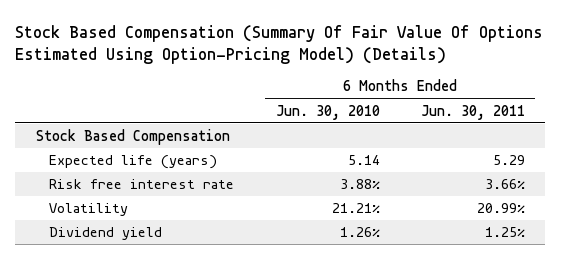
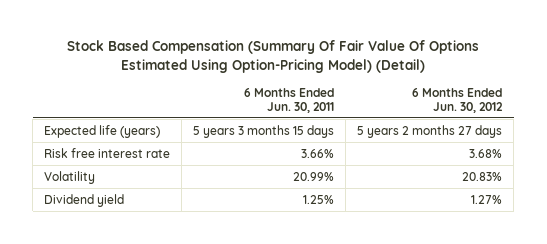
- Stock Based Compensation (Summary Of Fair Value Of Options Estimated Using Option-Pricing Model) (Details)
+ Stock Based Compensation (Summary Of Fair Value Of Options Estimated Using Option-Pricing Model) (Detail)
- | 6 Months Ended Jun. 30, 2010 | 6 Months Ended Jun. 30, 2011
+ | 6 Months Ended Jun. 30, 2011 | 6 Months Ended Jun. 30, 2012
- Stock Based Compensation
- Expected life (years) | 5.14 | 5.29
+ Expected life (years) | 5 years 3 months 15 days | 5 years 2 months 27 days

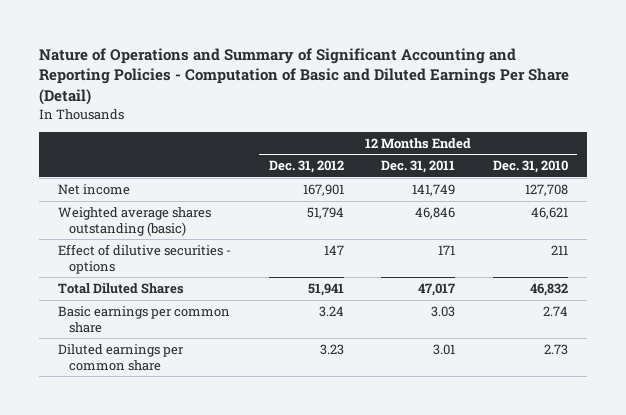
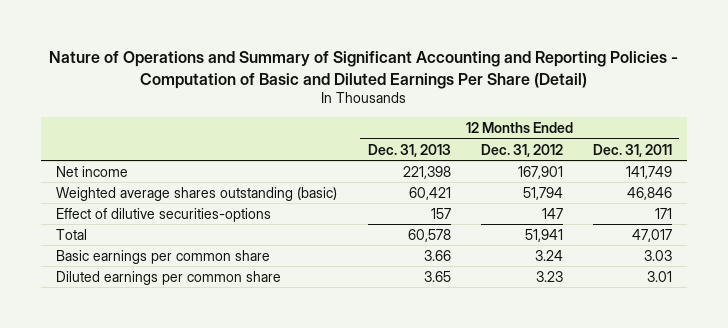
- | 12 Months Ended Dec. 31, 2012 | 12 Months Ended Dec. 31, 2011 | 12 Months Ended Dec. 31, 2010
+ | 12 Months Ended Dec. 31, 2013 | 12 Months Ended Dec. 31, 2012 | 12 Months Ended Dec. 31, 2011
- Effect of dilutive securities - options | 147 | 171 | 211
- Total Diluted Shares | 51,941 | 47,017 | 46,832
+ Effect of dilutive securities-options | 157 | 147 | 171
+ Total | 60,578 | 51,941 | 47,017

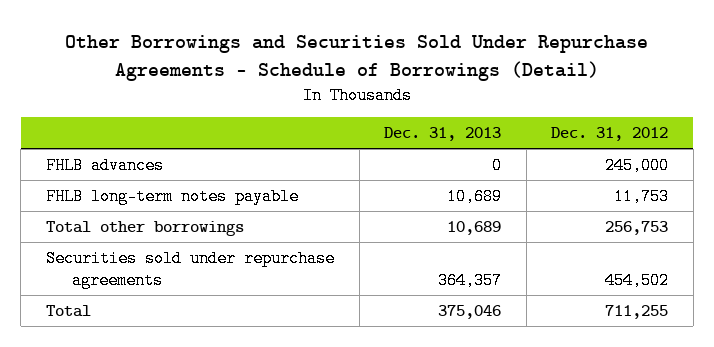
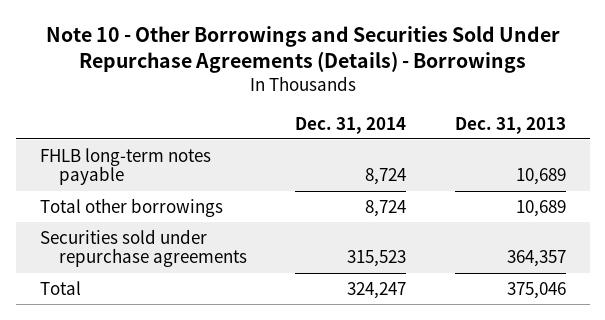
- Other Borrowings and Securities Sold Under Repurchase Agreements - Schedule of Borrowings (Detail)
+ Note 10 - Other Borrowings and Securities Sold Under Repurchase Agreements (Details) - Borrowings
- | Dec. 31, 2013 | Dec. 31, 2012
+ | Dec. 31, 2014 | Dec. 31, 2013
- FHLB advances | 0 | 245,000

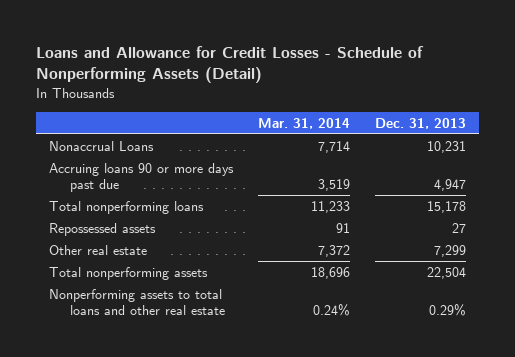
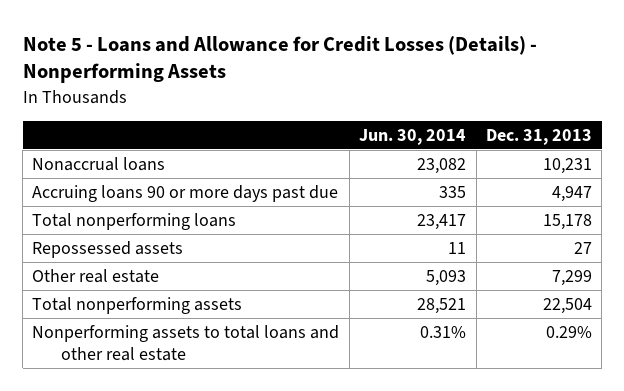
- Loans and Allowance for Credit Losses - Schedule of Nonperforming Assets (Detail)
+ Note 5 - Loans and Allowance for Credit Losses (Details) - Nonperforming Assets
- | Mar. 31, 2014 | Dec. 31, 2013
+ | Jun. 30, 2014 | Dec. 31, 2013
- Nonaccrual Loans | 7,714 | 10,231
+ Nonaccrual loans | 23,082 | 10,231

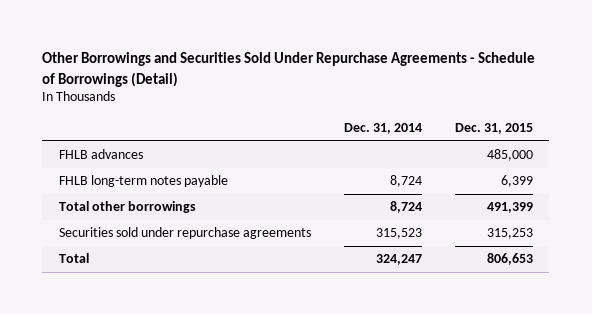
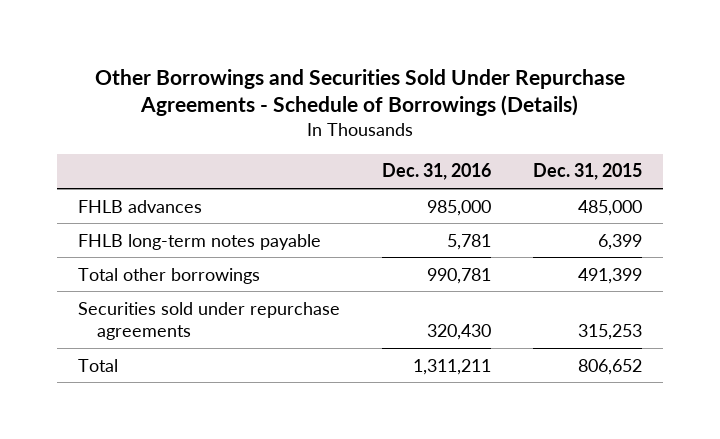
- Other Borrowings and Securities Sold Under Repurchase Agreements - Schedule of Borrowings (Detail)
+ Other Borrowings and Securities Sold Under Repurchase Agreements - Schedule of Borrowings (Details)
- | Dec. 31, 2014 | Dec. 31, 2015
+ | Dec. 31, 2016 | Dec. 31, 2015
- Total | 324,247 | 806,653
+ Total | 1,311,211 | 806,652

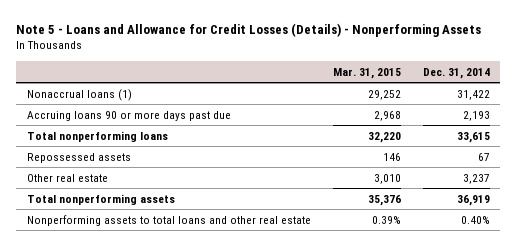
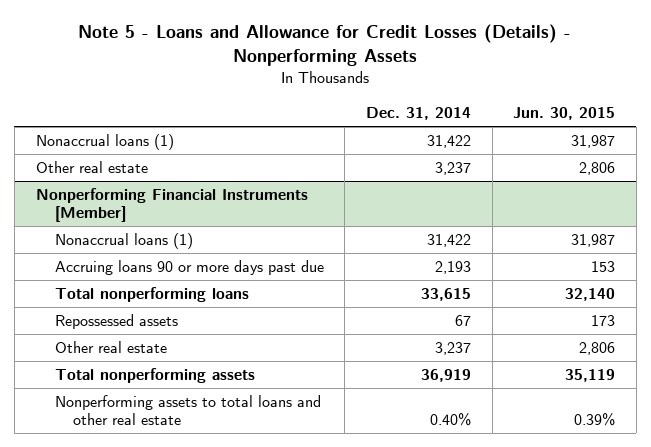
- | Mar. 31, 2015 | Dec. 31, 2014
+ | Dec. 31, 2014 | Jun. 30, 2015
+ Other real estate | 3,237 | 2,806
+ Nonperforming Financial Instruments [Member]
+ Nonaccrual loans (1) | 31,422 | 31,987

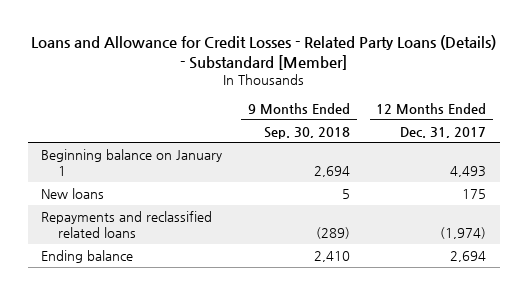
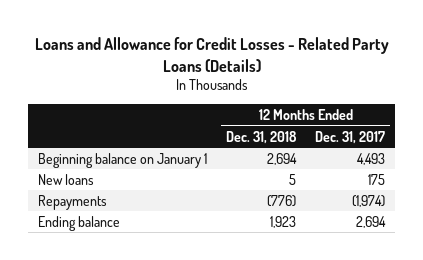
- Loans and Allowance for Credit Losses - Related Party Loans (Details) - Substandard [Member]
+ Loans and Allowance for Credit Losses - Related Party Loans (Details)
- | 9 Months Ended Sep. 30, 2018 | 12 Months Ended Dec. 31, 2017
+ | 12 Months Ended Dec. 31, 2018 | 12 Months Ended Dec. 31, 2017
- Repayments and reclassified related loans | (289) | (1,974)
+ Repayments | (776) | (1,974)

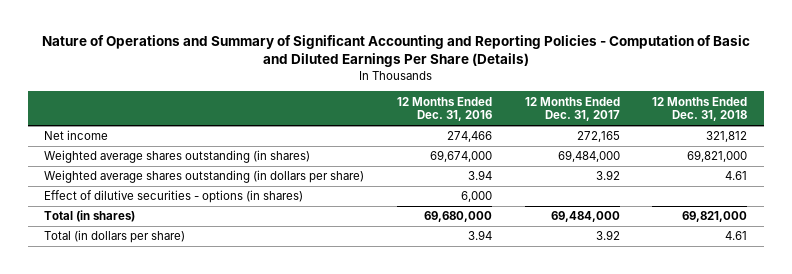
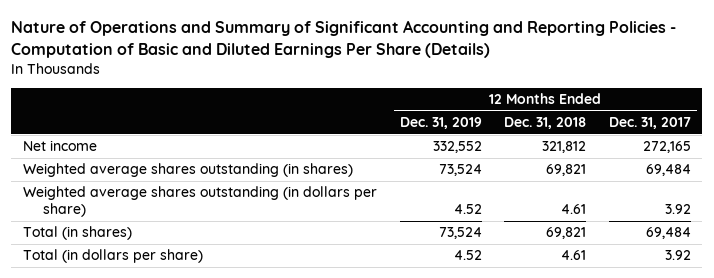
- | 12 Months Ended Dec. 31, 2016 | 12 Months Ended Dec. 31, 2017 | 12 Months Ended Dec. 31, 2018
+ | 12 Months Ended Dec. 31, 2019 | 12 Months Ended Dec. 31, 2018 | 12 Months Ended Dec. 31, 2017
- Weighted average shares outstanding (in shares) | 69,674,000 | 69,484,000 | 69,821,000
+ Weighted average shares outstanding (in shares) | 73,524 | 69,821 | 69,484
- Effect of dilutive securities - options (in shares) | 6,000 | |
- Total (in shares) | 69,680,000 | 69,484,000 | 69,821,000
+ Total (in shares) | 73,524 | 69,821 | 69,484

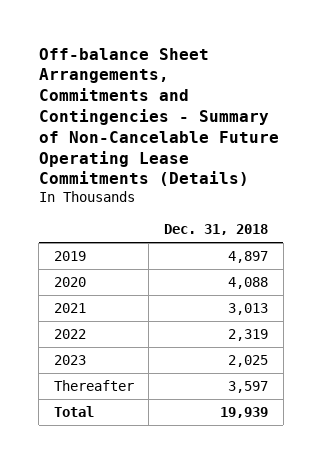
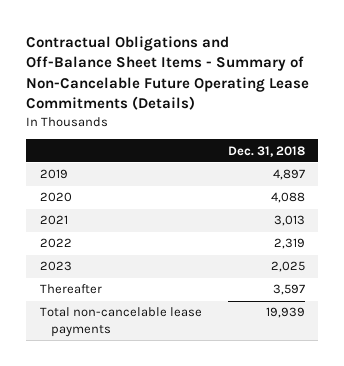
- Off-balance Sheet Arrangements, Commitments and Contingencies - Summary of Non-Cancelable Future Operating Lease Commitments (Details)
+ Contractual Obligations and Off-Balance Sheet Items - Summary of Non-Cancelable Future Operating Lease Commitments (Details)
- Total | 19,939
+ Total non-cancelable lease payments | 19,939

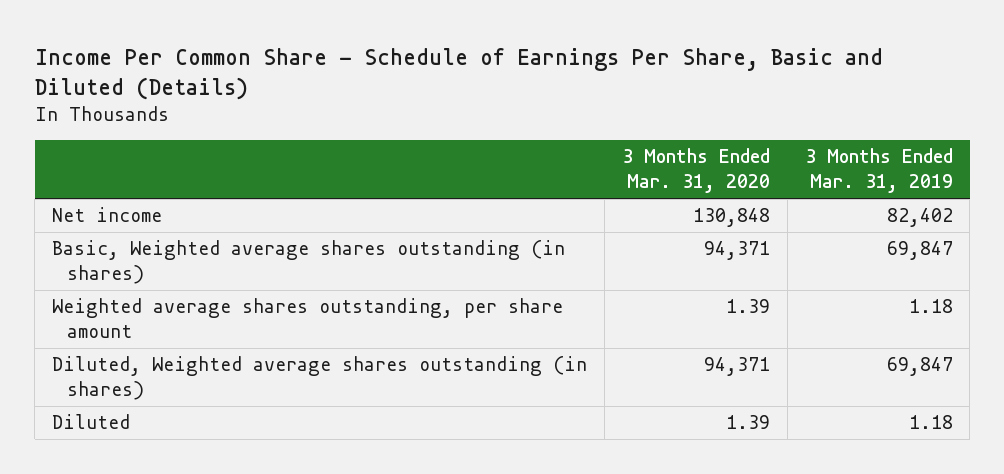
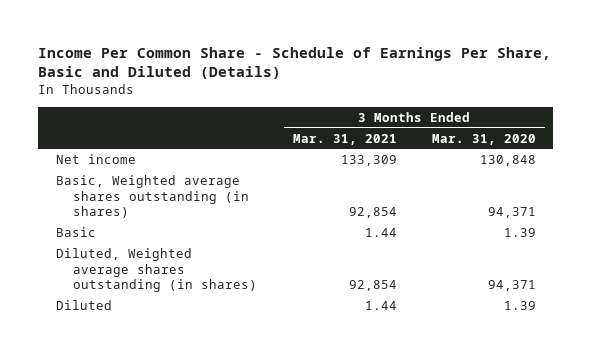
- | 3 Months Ended Mar. 31, 2020 | 3 Months Ended Mar. 31, 2019
+ | 3 Months Ended Mar. 31, 2021 | 3 Months Ended Mar. 31, 2020
- Weighted average shares outstanding, per share amount | 1.39 | 1.18
+ Basic | 1.44 | 1.39

